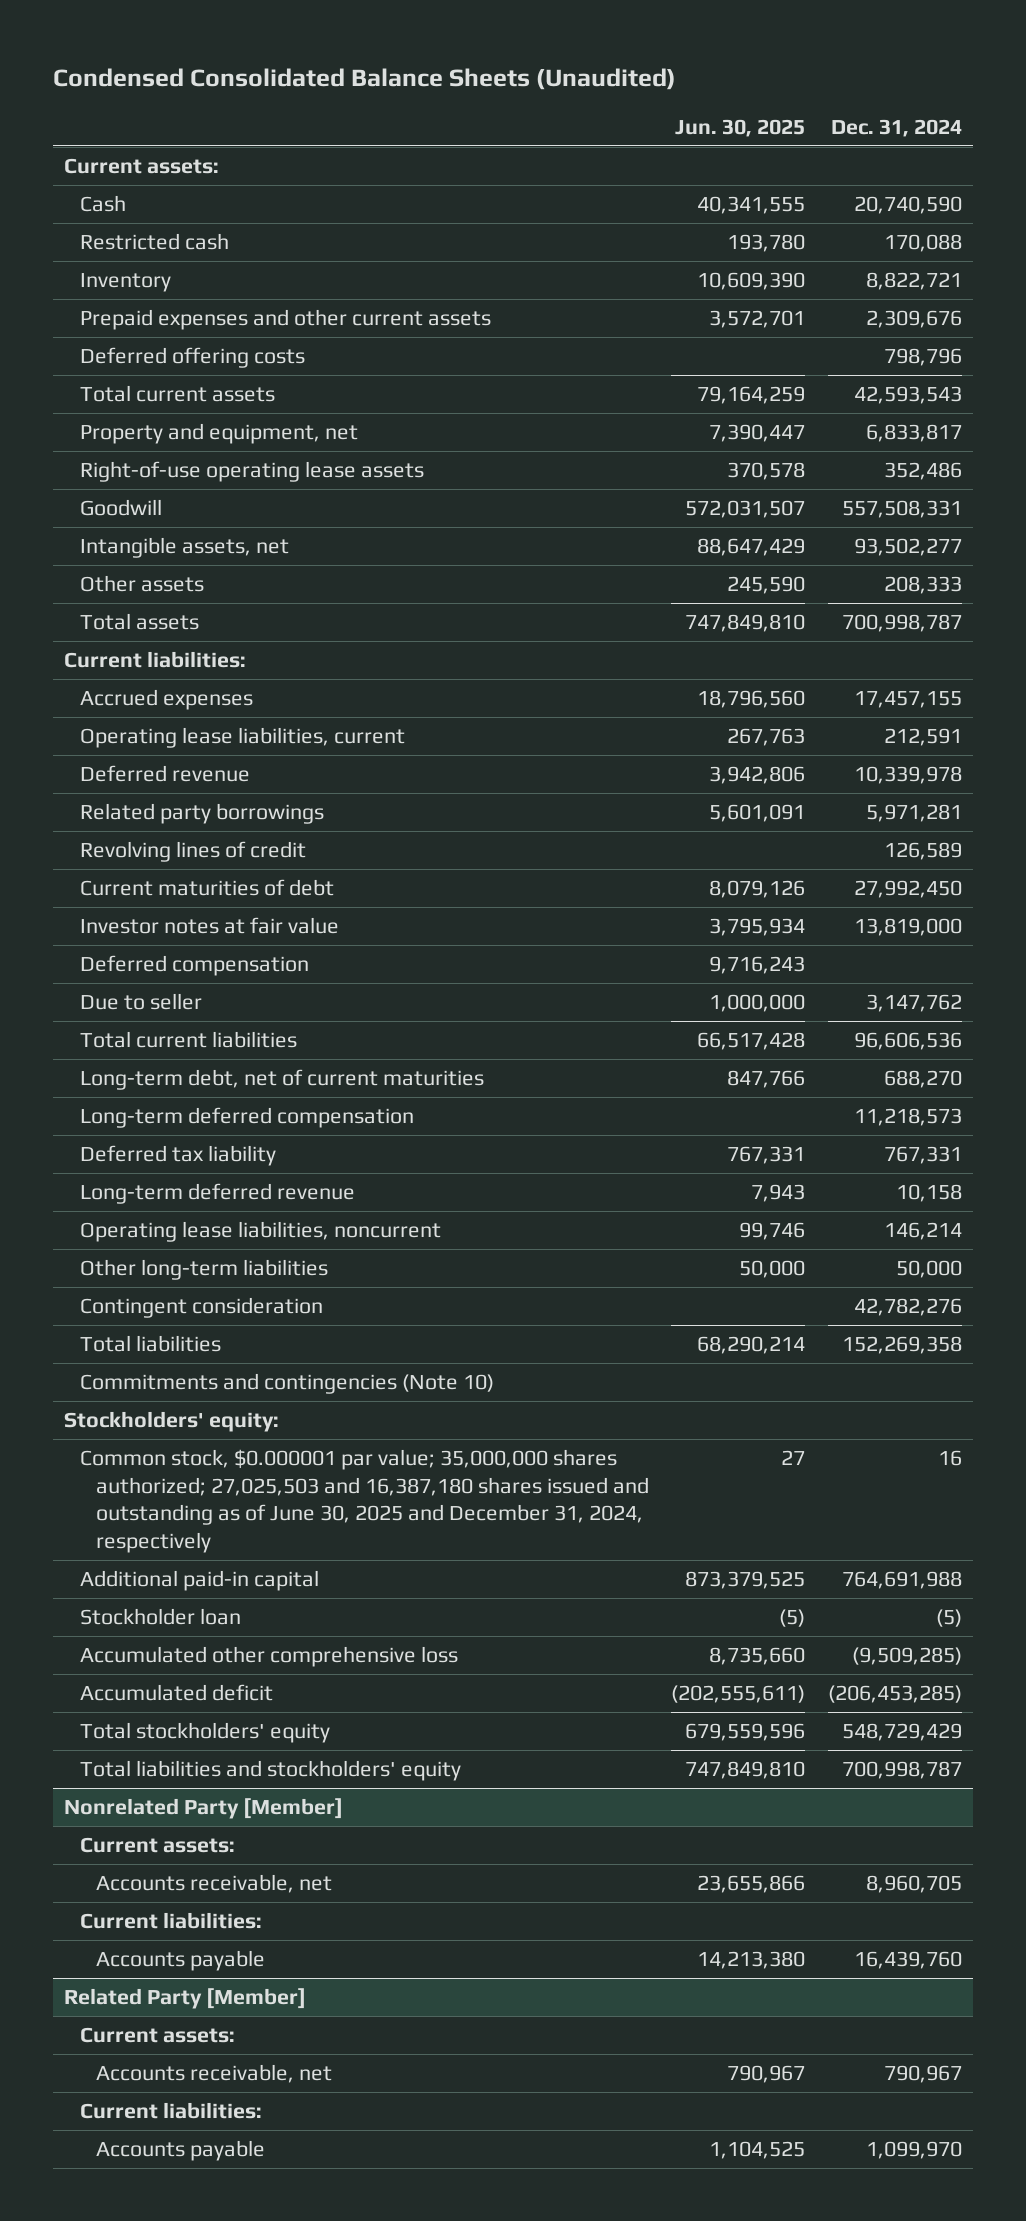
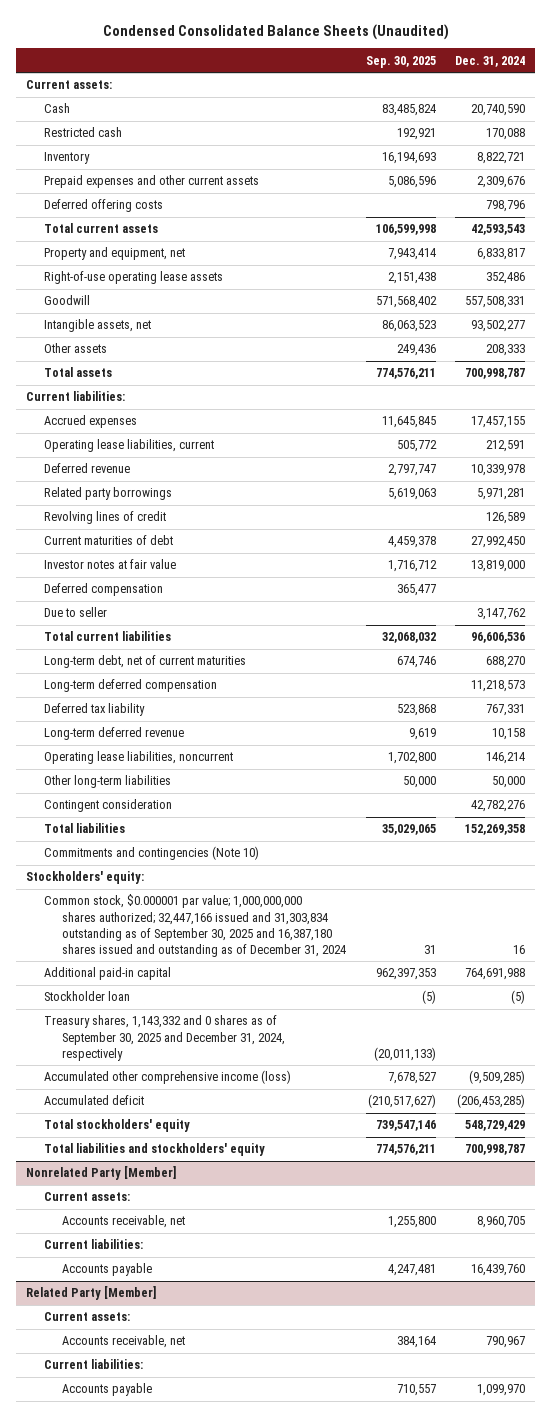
- | Jun. 30, 2025 | Dec. 31, 2024
+ | Sep. 30, 2025 | Dec. 31, 2024
- Common stock, $0.000001 par value; 35,000,000 shares authorized; 27,025,503 and 16,387,180 shares issued and outstanding as of June 30, 2025 and December 31, 2024, respectively | 27 | 16
+ Common stock, $0.000001 par value; 1,000,000,000 shares authorized; 32,447,166 issued and 31,303,834 outstanding as of September 30, 2025 and 16,387,180 shares issued and outstanding as of December 31, 2024 | 31 | 16
- Accumulated other comprehensive loss | 8,735,660 | (9,509,285)
+ Treasury shares, 1,143,332 and 0 shares as of September 30, 2025 and December 31, 2024, respectively | (20,011,133) |
+ Accumulated other comprehensive income (loss) | 7,678,527 | (9,509,285)

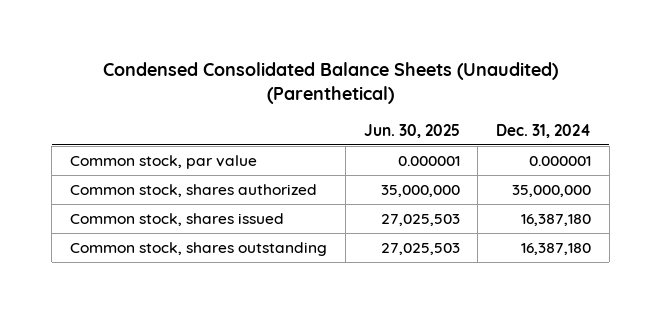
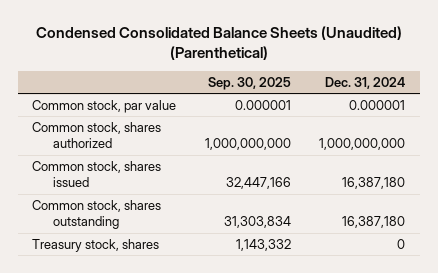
- | Jun. 30, 2025 | Dec. 31, 2024
+ | Sep. 30, 2025 | Dec. 31, 2024
- Common stock, shares authorized | 35,000,000 | 35,000,000
+ Common stock, shares authorized | 1,000,000,000 | 1,000,000,000
+ Treasury stock, shares | 1,143,332 | 0

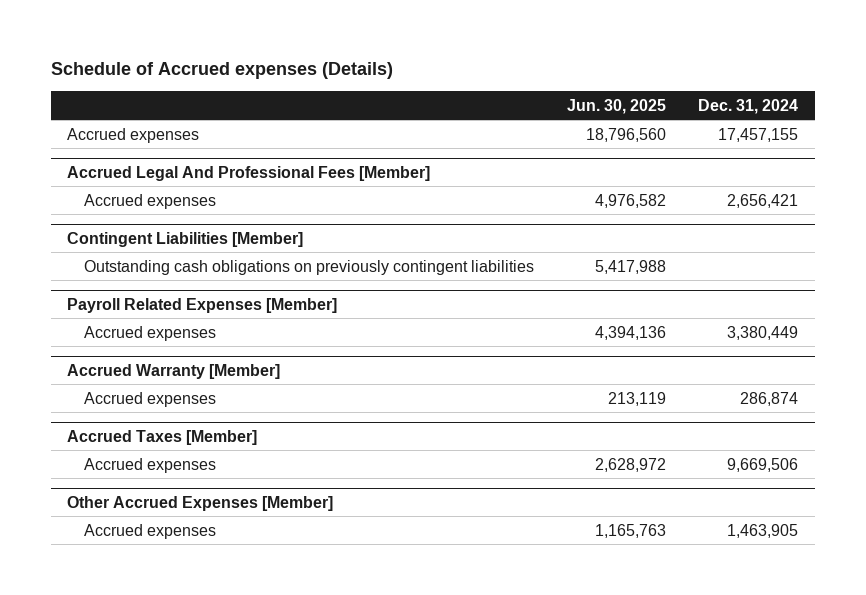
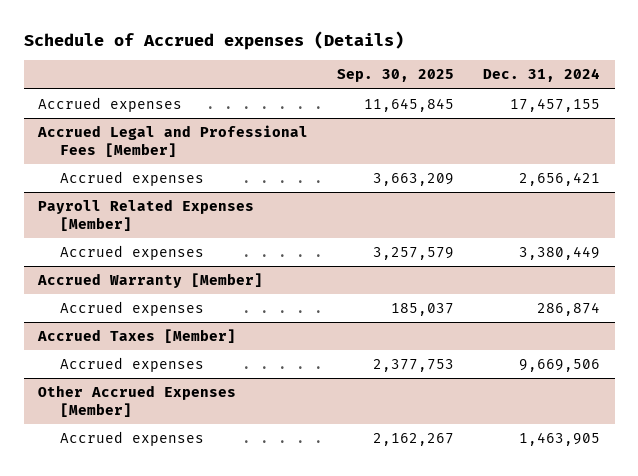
- | Jun. 30, 2025 | Dec. 31, 2024
+ | Sep. 30, 2025 | Dec. 31, 2024
- Accrued Legal And Professional Fees [Member]
+ Accrued Legal and Professional Fees [Member]
- Contingent Liabilities [Member]
- Outstanding cash obligations on previously contingent liabilities | 5,417,988 |

